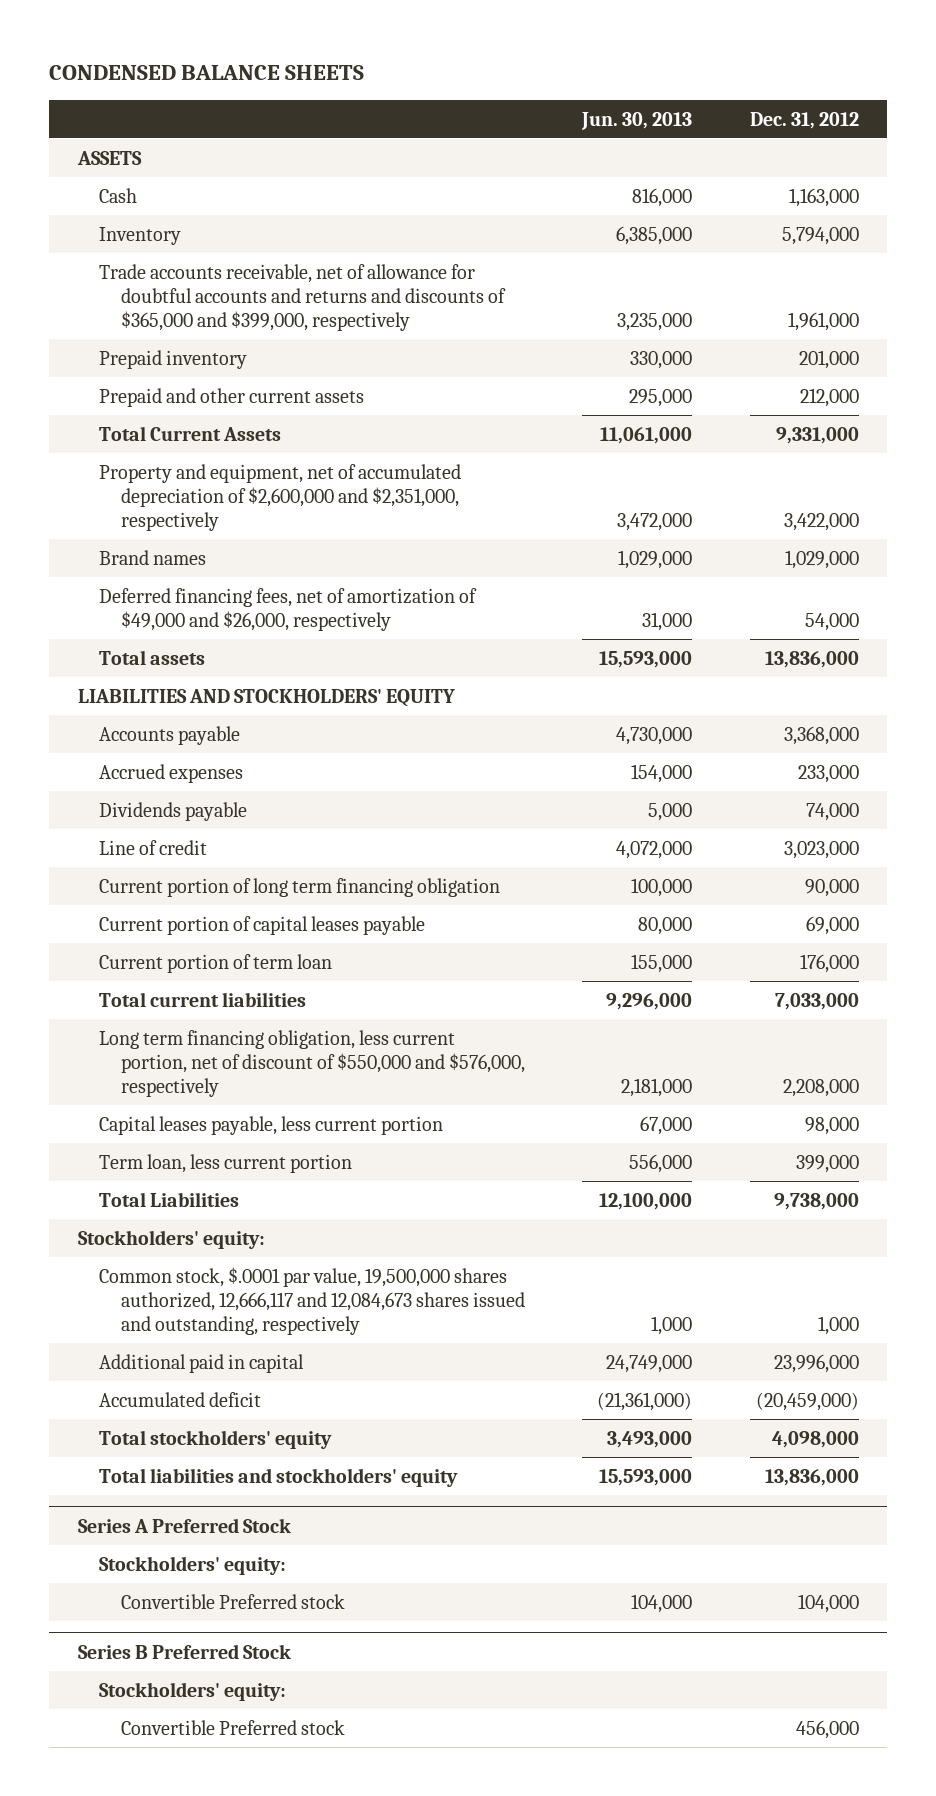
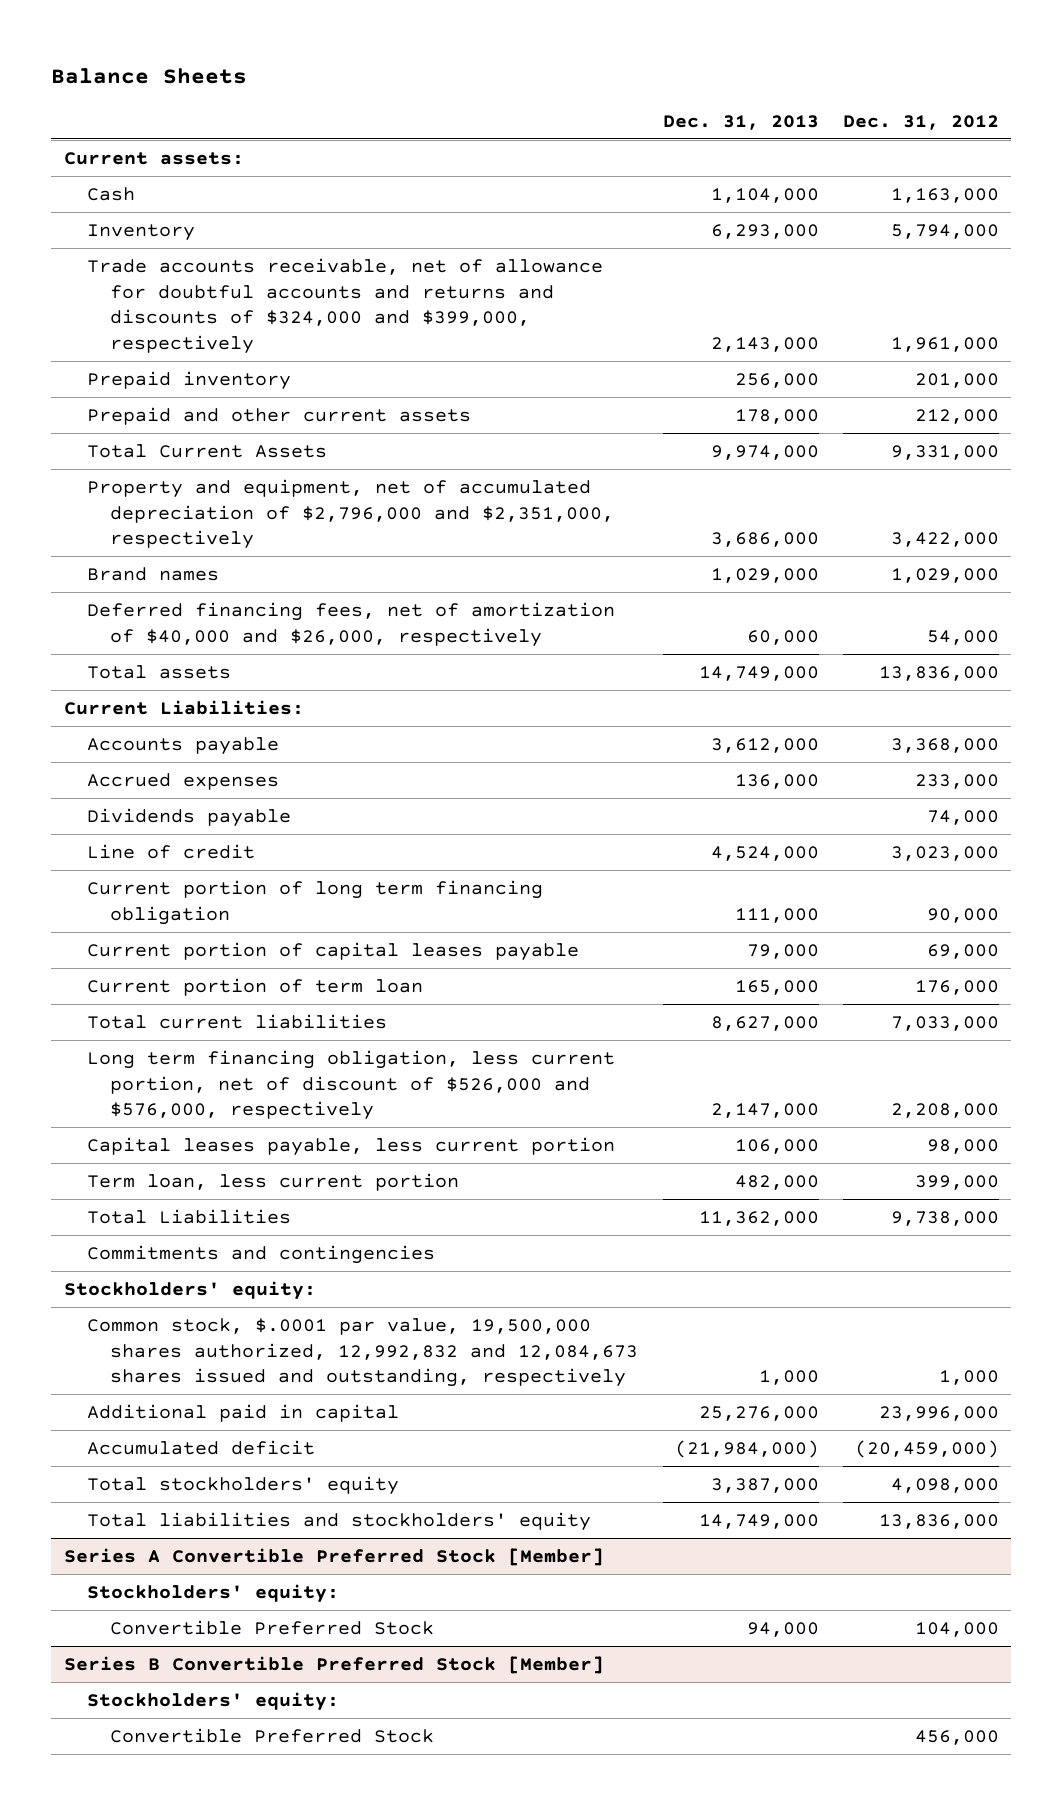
- CONDENSED BALANCE SHEETS
+ Balance Sheets
- | Jun. 30, 2013 | Dec. 31, 2012
+ | Dec. 31, 2013 | Dec. 31, 2012
- ASSETS
+ Current assets:
- Trade accounts receivable, net of allowance for doubtful accounts and returns and discounts of $365,000 and $399,000, respectively | 3,235,000 | 1,961,000
+ Trade accounts receivable, net of allowance for doubtful accounts and returns and discounts of $324,000 and $399,000, respectively | 2,143,000 | 1,961,000
- Property and equipment, net of accumulated depreciation of $2,600,000 and $2,351,000, respectively | 3,472,000 | 3,422,000
+ Property and equipment, net of accumulated depreciation of $2,796,000 and $2,351,000, respectively | 3,686,000 | 3,422,000
- Deferred financing fees, net of amortization of $49,000 and $26,000, respectively | 31,000 | 54,000
+ Deferred financing fees, net of amortization of $40,000 and $26,000, respectively | 60,000 | 54,000
- LIABILITIES AND STOCKHOLDERS' EQUITY
+ Current Liabilities:
- Long term financing obligation, less current portion, net of discount of $550,000 and $576,000, respectively | 2,181,000 | 2,208,000
+ Long term financing obligation, less current portion, net of discount of $526,000 and $576,000, respectively | 2,147,000 | 2,208,000
+ Commitments and contingencies
- Common stock, $.0001 par value, 19,500,000 shares authorized, 12,666,117 and 12,084,673 shares issued and outstanding, respectively | 1,000 | 1,000
+ Common stock, $.0001 par value, 19,500,000 shares authorized, 12,992,832 and 12,084,673 shares issued and outstanding, respectively | 1,000 | 1,000
- Series A Preferred Stock
+ Series A Convertible Preferred Stock [Member]
- Convertible Preferred stock | 104,000 | 104,000
- Series B Preferred Stock
+ Convertible Preferred Stock | 94,000 | 104,000
+ Series B Convertible Preferred Stock [Member]
- Convertible Preferred stock | | 456,000
+ Convertible Preferred Stock | | 456,000

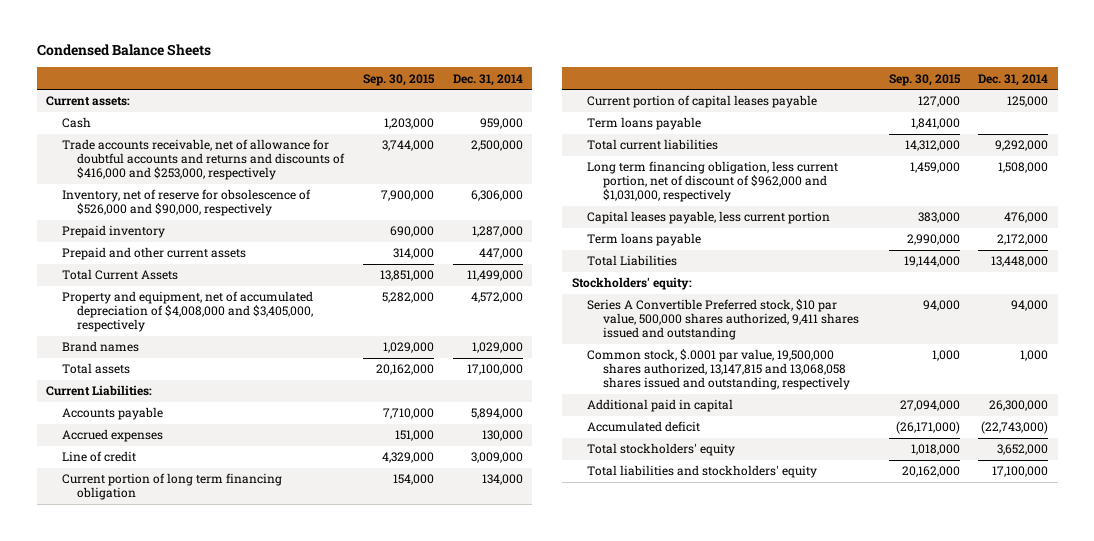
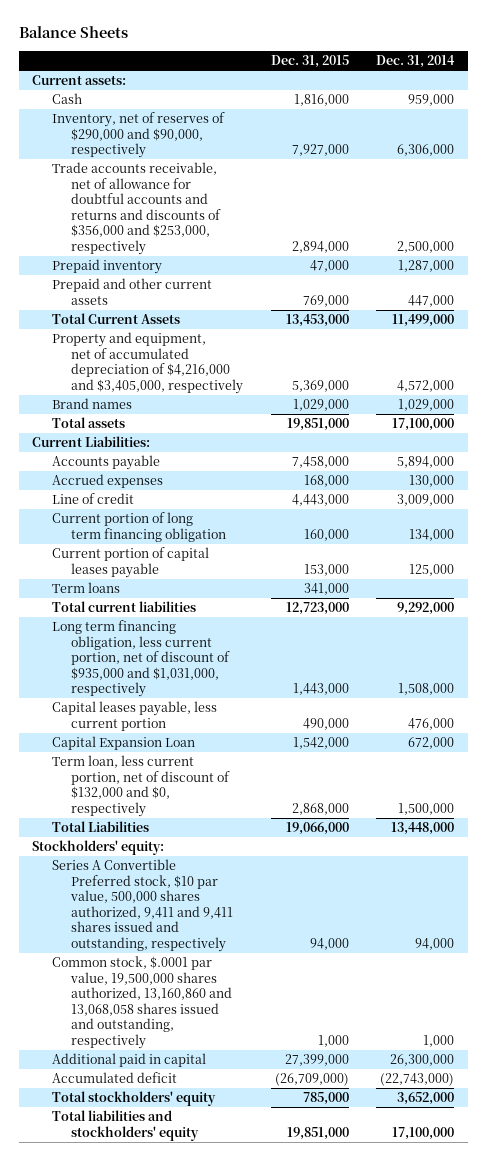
- Condensed Balance Sheets
+ Balance Sheets
- | Sep. 30, 2015 | Dec. 31, 2014
+ | Dec. 31, 2015 | Dec. 31, 2014
- Trade accounts receivable, net of allowance for doubtful accounts and returns and discounts of $416,000 and $253,000, respectively | 3,744,000 | 2,500,000
- Inventory, net of reserve for obsolescence of $526,000 and $90,000, respectively | 7,900,000 | 6,306,000
+ Inventory, net of reserves of $290,000 and $90,000, respectively | 7,927,000 | 6,306,000
+ Trade accounts receivable, net of allowance for doubtful accounts and returns and discounts of $356,000 and $253,000, respectively | 2,894,000 | 2,500,000
- Property and equipment, net of accumulated depreciation of $4,008,000 and $3,405,000, respectively | 5,282,000 | 4,572,000
+ Property and equipment, net of accumulated depreciation of $4,216,000 and $3,405,000, respectively | 5,369,000 | 4,572,000
- Term loans payable | 1,841,000 |
+ Term loans | 341,000 |
- Long term financing obligation, less current portion, net of discount of $962,000 and $1,031,000, respectively | 1,459,000 | 1,508,000
+ Long term financing obligation, less current portion, net of discount of $935,000 and $1,031,000, respectively | 1,443,000 | 1,508,000
- Term loans payable | 2,990,000 | 2,172,000
+ Capital Expansion Loan | 1,542,000 | 672,000
+ Term loan, less current portion, net of discount of $132,000 and $0, respectively | 2,868,000 | 1,500,000
- Series A Convertible Preferred stock, $10 par value, 500,000 shares authorized, 9,411 shares issued and outstanding | 94,000 | 94,000
- Common stock, $.0001 par value, 19,500,000 shares authorized, 13,147,815 and 13,068,058 shares issued and outstanding, respectively | 1,000 | 1,000
+ Series A Convertible Preferred stock, $10 par value, 500,000 shares authorized, 9,411 and 9,411 shares issued and outstanding, respectively | 94,000 | 94,000
+ Common stock, $.0001 par value, 19,500,000 shares authorized, 13,160,860 and 13,068,058 shares issued and outstanding, respectively | 1,000 | 1,000

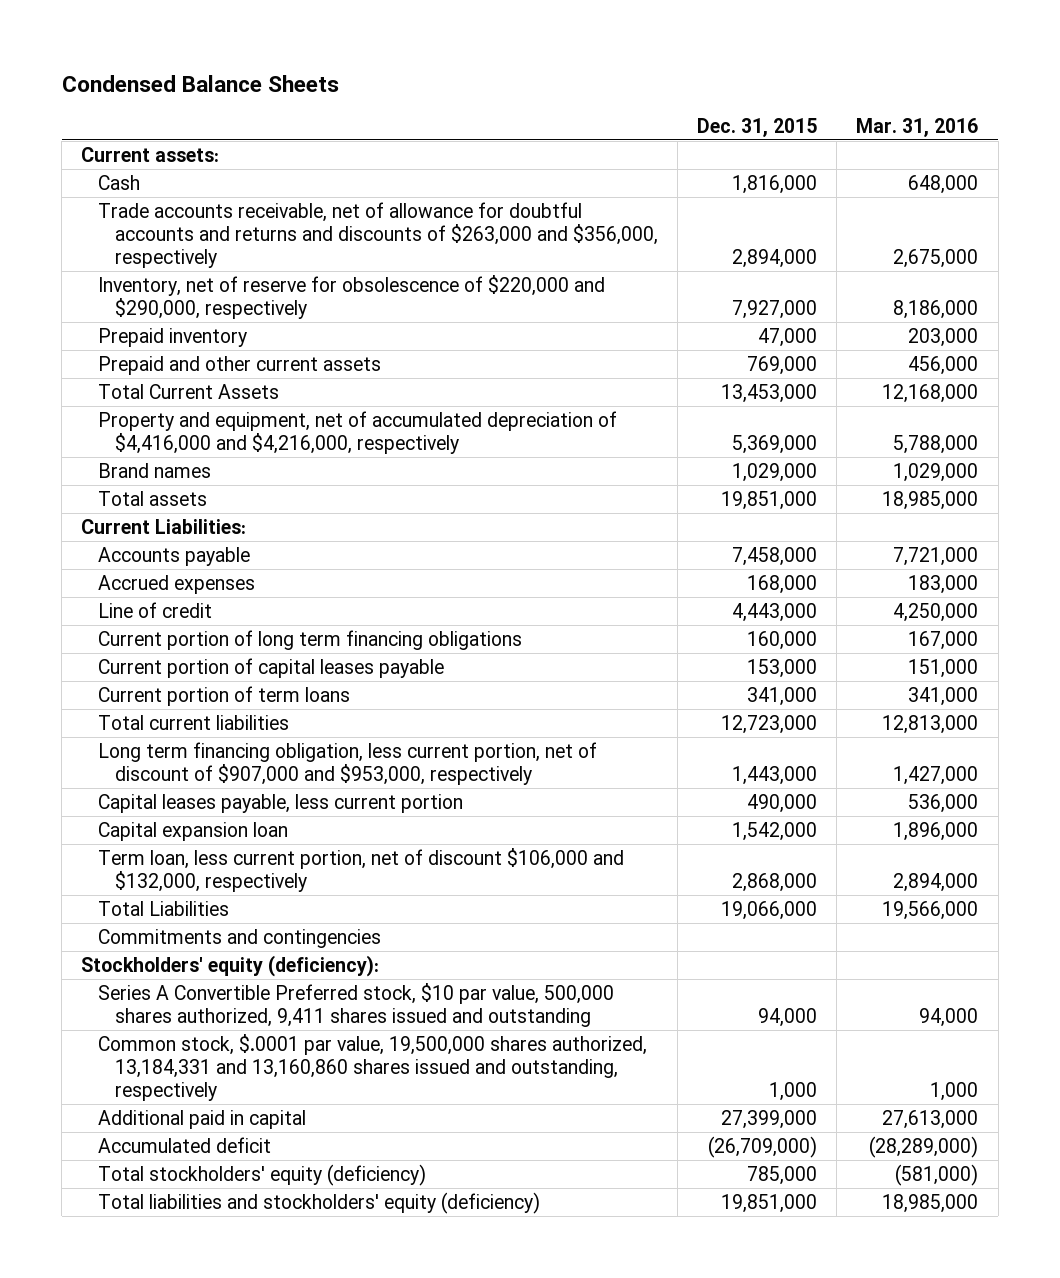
- Balance Sheets
+ Condensed Balance Sheets
- | Dec. 31, 2015 | Dec. 31, 2014
+ | Dec. 31, 2015 | Mar. 31, 2016
- Inventory, net of reserves of $290,000 and $90,000, respectively | 7,927,000 | 6,306,000
- Trade accounts receivable, net of allowance for doubtful accounts and returns and discounts of $356,000 and $253,000, respectively | 2,894,000 | 2,500,000
+ Trade accounts receivable, net of allowance for doubtful accounts and returns and discounts of $263,000 and $356,000, respectively | 2,894,000 | 2,675,000
+ Inventory, net of reserve for obsolescence of $220,000 and $290,000, respectively | 7,927,000 | 8,186,000
- Property and equipment, net of accumulated depreciation of $4,216,000 and $3,405,000, respectively | 5,369,000 | 4,572,000
+ Property and equipment, net of accumulated depreciation of $4,416,000 and $4,216,000, respectively | 5,369,000 | 5,788,000
- Current portion of long term financing obligation | 160,000 | 134,000
+ Current portion of long term financing obligations | 160,000 | 167,000
- Term loans | 341,000 |
+ Current portion of term loans | 341,000 | 341,000
- Long term financing obligation, less current portion, net of discount of $935,000 and $1,031,000, respectively | 1,443,000 | 1,508,000
+ Long term financing obligation, less current portion, net of discount of $907,000 and $953,000, respectively | 1,443,000 | 1,427,000
- Capital Expansion Loan | 1,542,000 | 672,000
- Term loan, less current portion, net of discount of $132,000 and $0, respectively | 2,868,000 | 1,500,000
+ Capital expansion loan | 1,542,000 | 1,896,000
+ Term loan, less current portion, net of discount $106,000 and $132,000, respectively | 2,868,000 | 2,894,000
- Stockholders' equity:
- Series A Convertible Preferred stock, $10 par value, 500,000 shares authorized, 9,411 and 9,411 shares issued and outstanding, respectively | 94,000 | 94,000
- Common stock, $.0001 par value, 19,500,000 shares authorized, 13,160,860 and 13,068,058 shares issued and outstanding, respectively | 1,000 | 1,000
+ Commitments and contingencies
+ Stockholders' equity (deficiency):
+ Series A Convertible Preferred stock, $10 par value, 500,000 shares authorized, 9,411 shares issued and outstanding | 94,000 | 94,000
+ Common stock, $.0001 par value, 19,500,000 shares authorized, 13,184,331 and 13,160,860 shares issued and outstanding, respectively | 1,000 | 1,000
- Total stockholders' equity | 785,000 | 3,652,000
- Total liabilities and stockholders' equity | 19,851,000 | 17,100,000
+ Total stockholders' equity (deficiency) | 785,000 | (581,000)
+ Total liabilities and stockholders' equity (deficiency) | 19,851,000 | 18,985,000

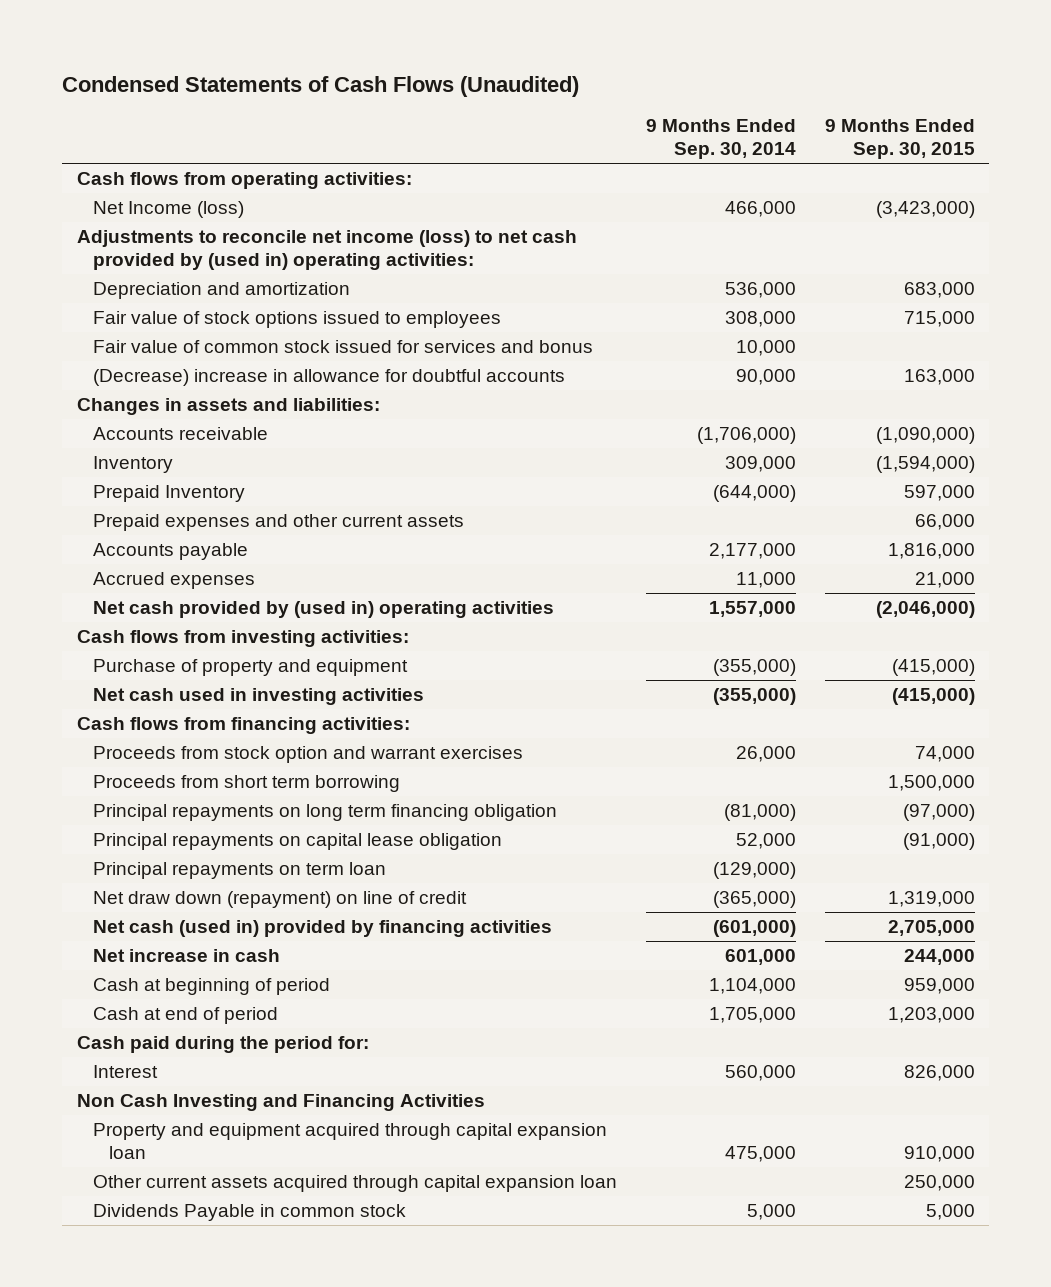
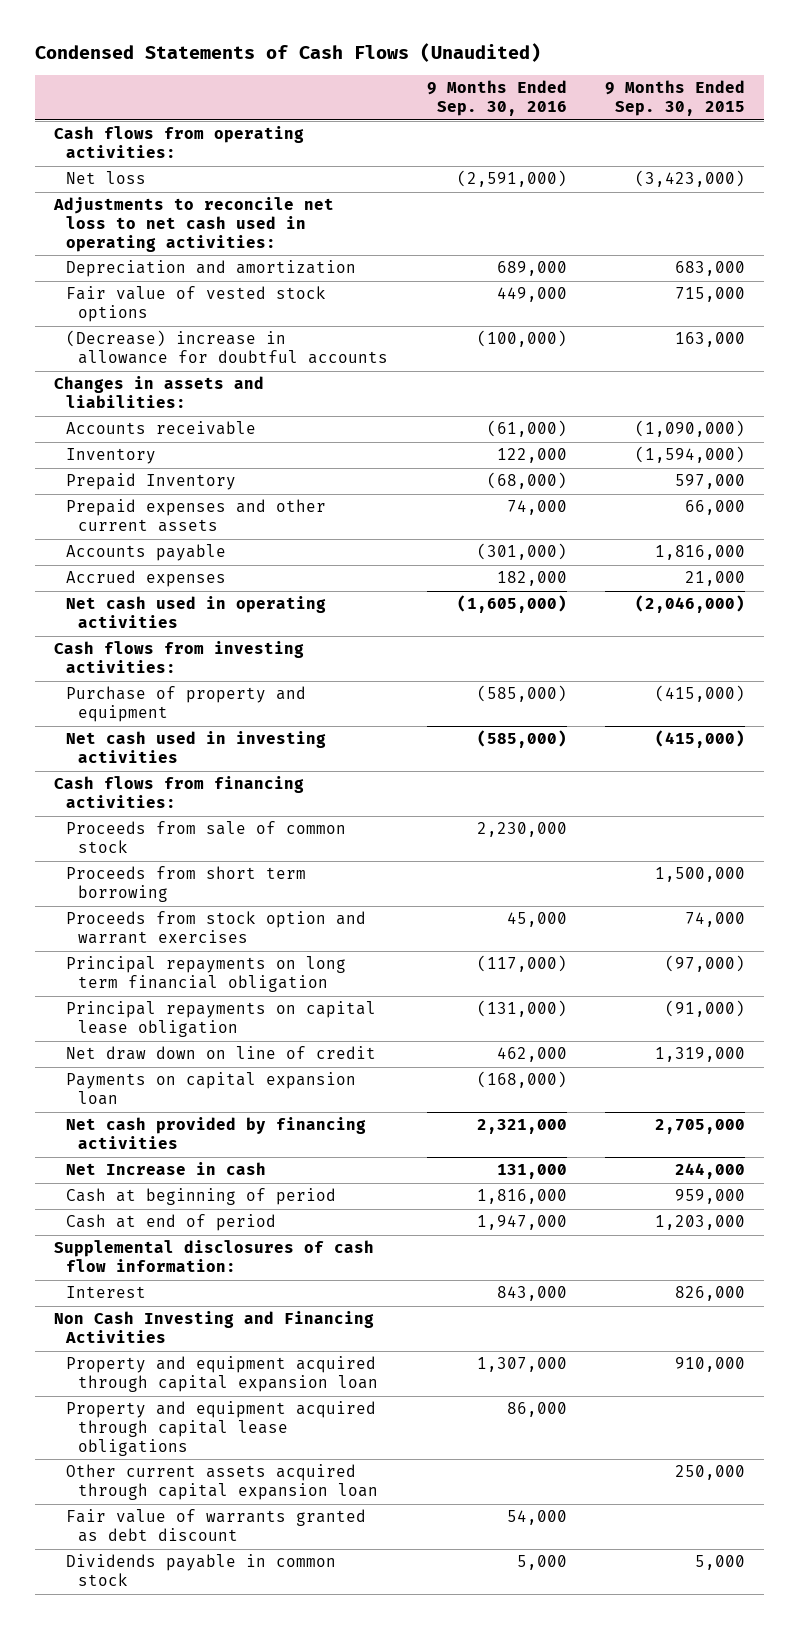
- | 9 Months Ended Sep. 30, 2014 | 9 Months Ended Sep. 30, 2015
+ | 9 Months Ended Sep. 30, 2016 | 9 Months Ended Sep. 30, 2015
- Net Income (loss) | 466,000 | (3,423,000)
- Adjustments to reconcile net income (loss) to net cash provided by (used in) operating activities:
+ Net loss | (2,591,000) | (3,423,000)
+ Adjustments to reconcile net loss to net cash used in operating activities:
- Fair value of stock options issued to employees | 308,000 | 715,000
- Fair value of common stock issued for services and bonus | 10,000 |
+ Fair value of vested stock options | 449,000 | 715,000
- Net cash provided by (used in) operating activities | 1,557,000 | (2,046,000)
+ Net cash used in operating activities | (1,605,000) | (2,046,000)
+ Proceeds from sale of common stock | 2,230,000 |
- Principal repayments on long term financing obligation | (81,000) | (97,000)
moved down: Proceeds from stock option and warrant exercises | 45,000 | 74,000
+ Principal repayments on long term financial obligation | (117,000) | (97,000)
- Principal repayments on term loan | (129,000) |
- Net draw down (repayment) on line of credit | (365,000) | 1,319,000
- Net cash (used in) provided by financing activities | (601,000) | 2,705,000
- Net increase in cash | 601,000 | 244,000
+ Net draw down on line of credit | 462,000 | 1,319,000
+ Payments on capital expansion loan | (168,000) |
+ Net cash provided by financing activities | 2,321,000 | 2,705,000
+ Net Increase in cash | 131,000 | 244,000
- Cash paid during the period for:
+ Supplemental disclosures of cash flow information:
+ Property and equipment acquired through capital lease obligations | 86,000 |
- Dividends Payable in common stock | 5,000 | 5,000
+ Fair value of warrants granted as debt discount | 54,000 |
+ Dividends payable in common stock | 5,000 | 5,000

